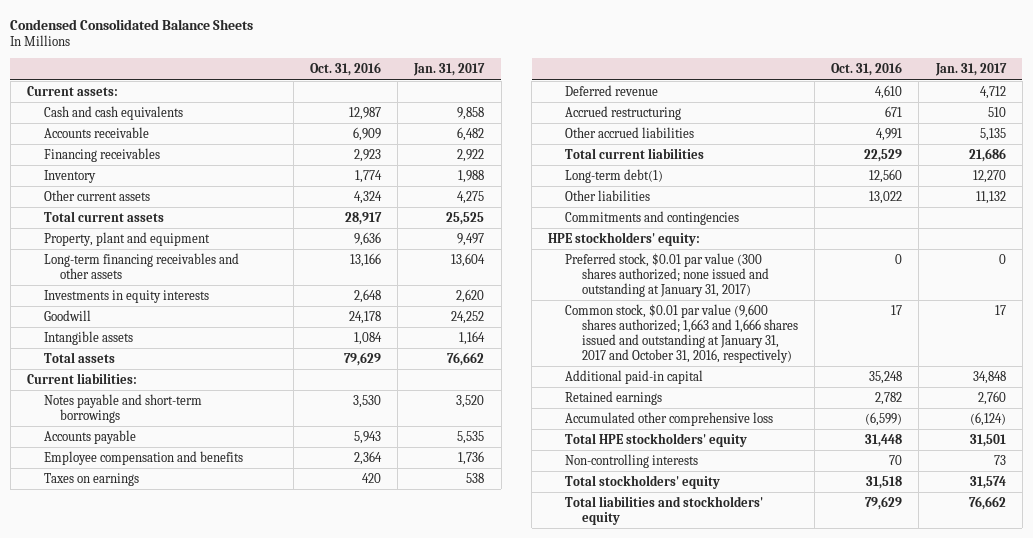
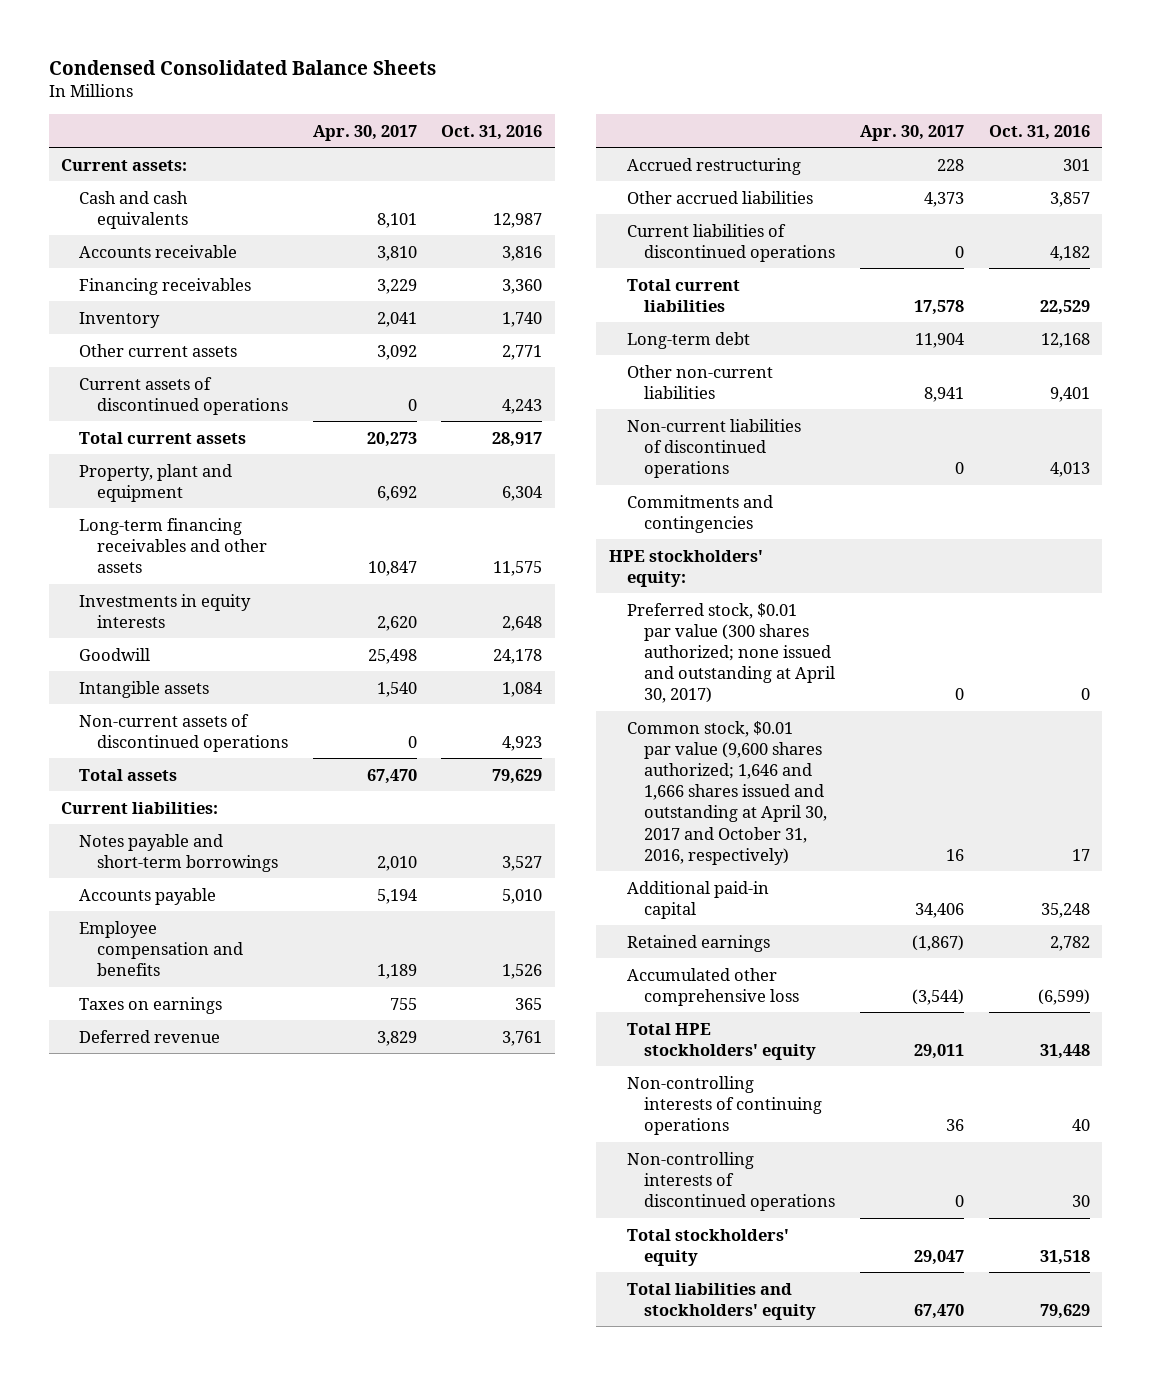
- | Oct. 31, 2016 | Jan. 31, 2017
+ | Apr. 30, 2017 | Oct. 31, 2016
- Accounts receivable | 6,909 | 6,482
- Financing receivables | 2,923 | 2,922
- Inventory | 1,774 | 1,988
- Other current assets | 4,324 | 4,275
+ Accounts receivable | 3,810 | 3,816
+ Financing receivables | 3,229 | 3,360
+ Inventory | 2,041 | 1,740
+ Other current assets | 3,092 | 2,771
+ Current assets of discontinued operations | 0 | 4,243
- Property, plant and equipment | 9,636 | 9,497
- Long-term financing receivables and other assets | 13,166 | 13,604
+ Property, plant and equipment | 6,692 | 6,304
+ Long-term financing receivables and other assets | 10,847 | 11,575
+ Non-current assets of discontinued operations | 0 | 4,923
- Notes payable and short-term borrowings | 3,530 | 3,520
- Accounts payable | 5,943 | 5,535
- Employee compensation and benefits | 2,364 | 1,736
- Taxes on earnings | 420 | 538
- Deferred revenue | 4,610 | 4,712
- Accrued restructuring | 671 | 510
- Other accrued liabilities | 4,991 | 5,135
+ Notes payable and short-term borrowings | 2,010 | 3,527
+ Accounts payable | 5,194 | 5,010
+ Employee compensation and benefits | 1,189 | 1,526
+ Taxes on earnings | 755 | 365
+ Deferred revenue | 3,829 | 3,761
+ Accrued restructuring | 228 | 301
+ Other accrued liabilities | 4,373 | 3,857
+ Current liabilities of discontinued operations | 0 | 4,182
- Long-term debt(1) | 12,560 | 12,270
- Other liabilities | 13,022 | 11,132
+ Long-term debt | 11,904 | 12,168
+ Other non-current liabilities | 8,941 | 9,401
+ Non-current liabilities of discontinued operations | 0 | 4,013
- Preferred stock, $0.01 par value (300 shares authorized; none issued and outstanding at January 31, 2017) | 0 | 0
- Common stock, $0.01 par value (9,600 shares authorized; 1,663 and 1,666 shares issued and outstanding at January 31, 2017 and October 31, 2016, respectively) | 17 | 17
+ Preferred stock, $0.01 par value (300 shares authorized; none issued and outstanding at April 30, 2017) | 0 | 0
+ Common stock, $0.01 par value (9,600 shares authorized; 1,646 and 1,666 shares issued and outstanding at April 30, 2017 and October 31, 2016, respectively) | 16 | 17
- Non-controlling interests | 70 | 73
+ Non-controlling interests of continuing operations | 36 | 40
+ Non-controlling interests of discontinued operations | 0 | 30

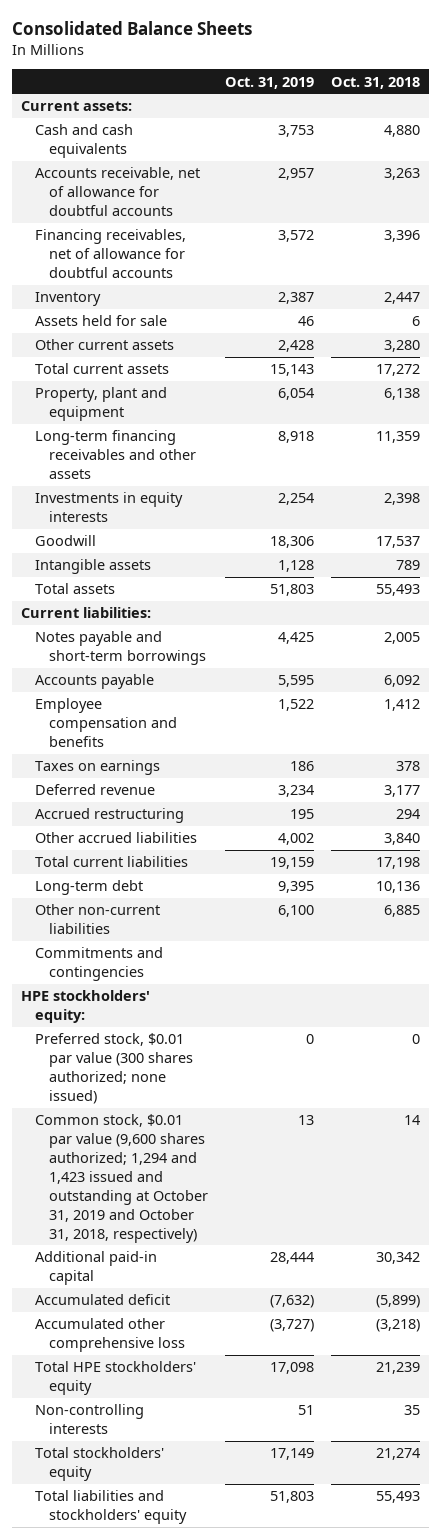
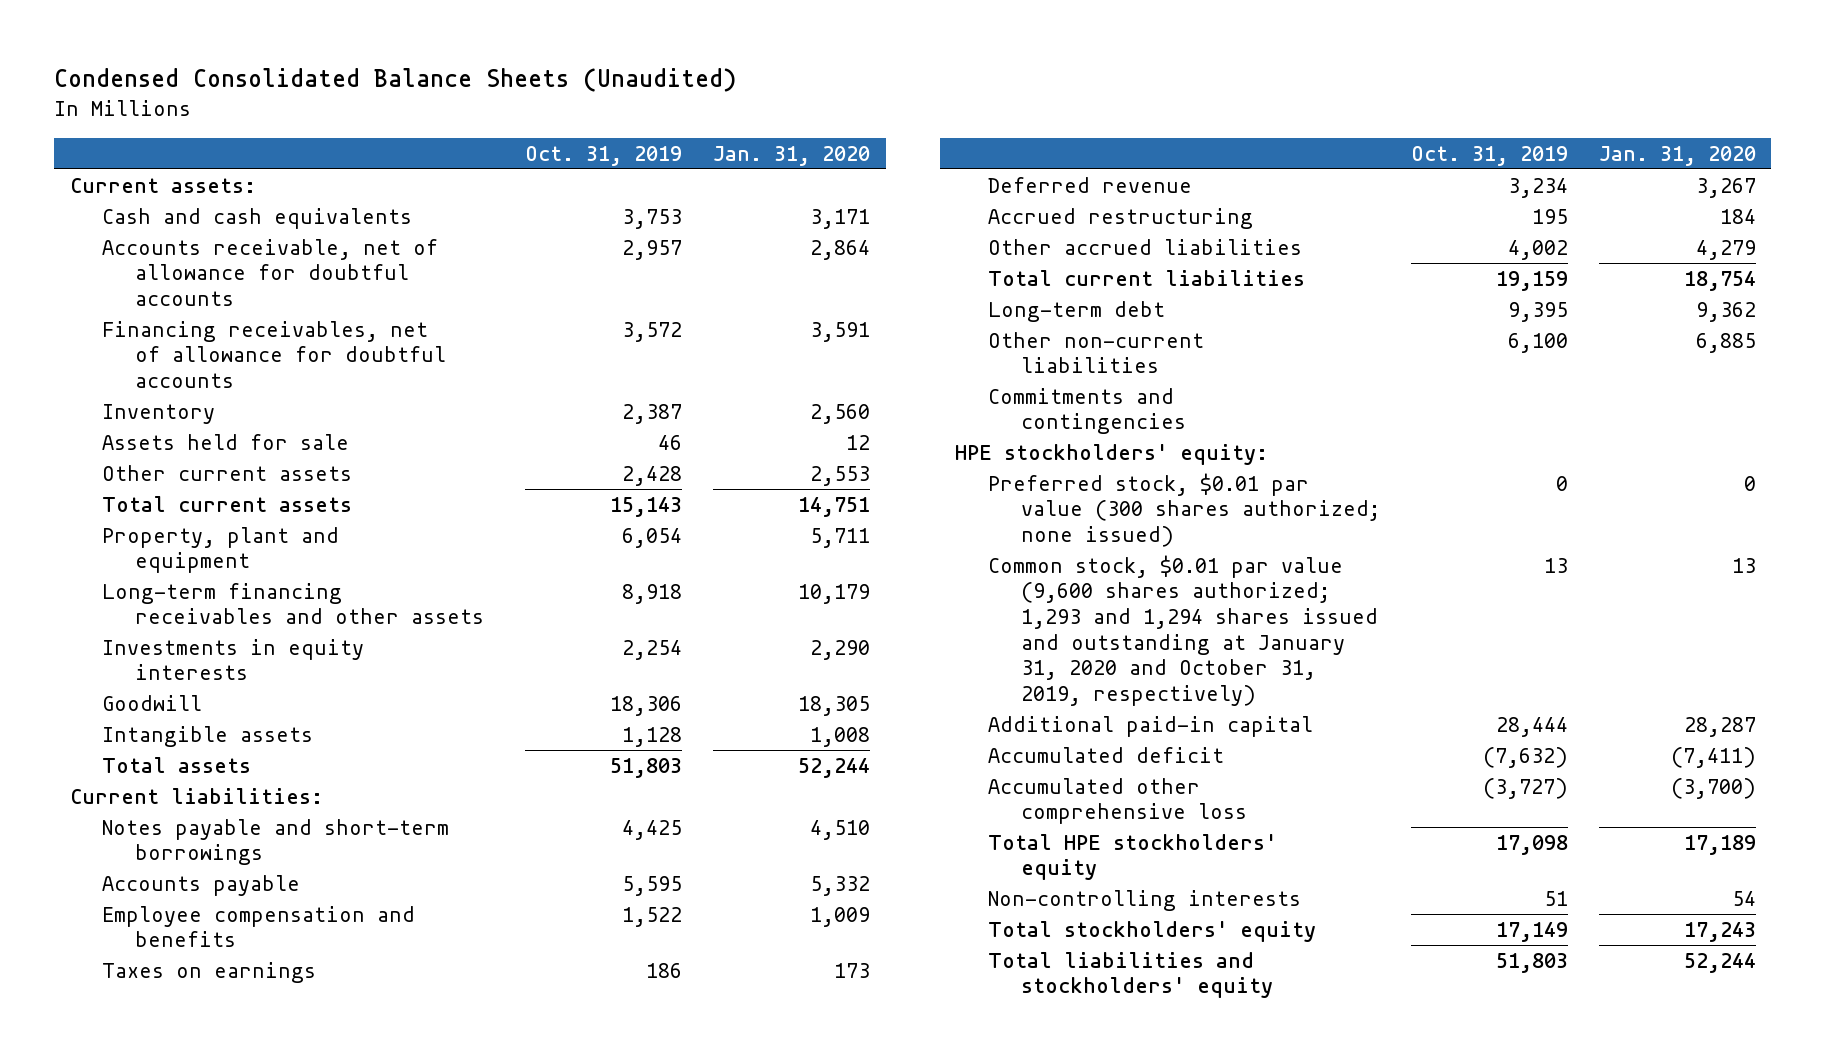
- Consolidated Balance Sheets
+ Condensed Consolidated Balance Sheets (Unaudited)
- | Oct. 31, 2019 | Oct. 31, 2018
+ | Oct. 31, 2019 | Jan. 31, 2020
- Common stock, $0.01 par value (9,600 shares authorized; 1,294 and 1,423 issued and outstanding at October 31, 2019 and October 31, 2018, respectively) | 13 | 14
+ Common stock, $0.01 par value (9,600 shares authorized; 1,293 and 1,294 shares issued and outstanding at January 31, 2020 and October 31, 2019, respectively) | 13 | 13

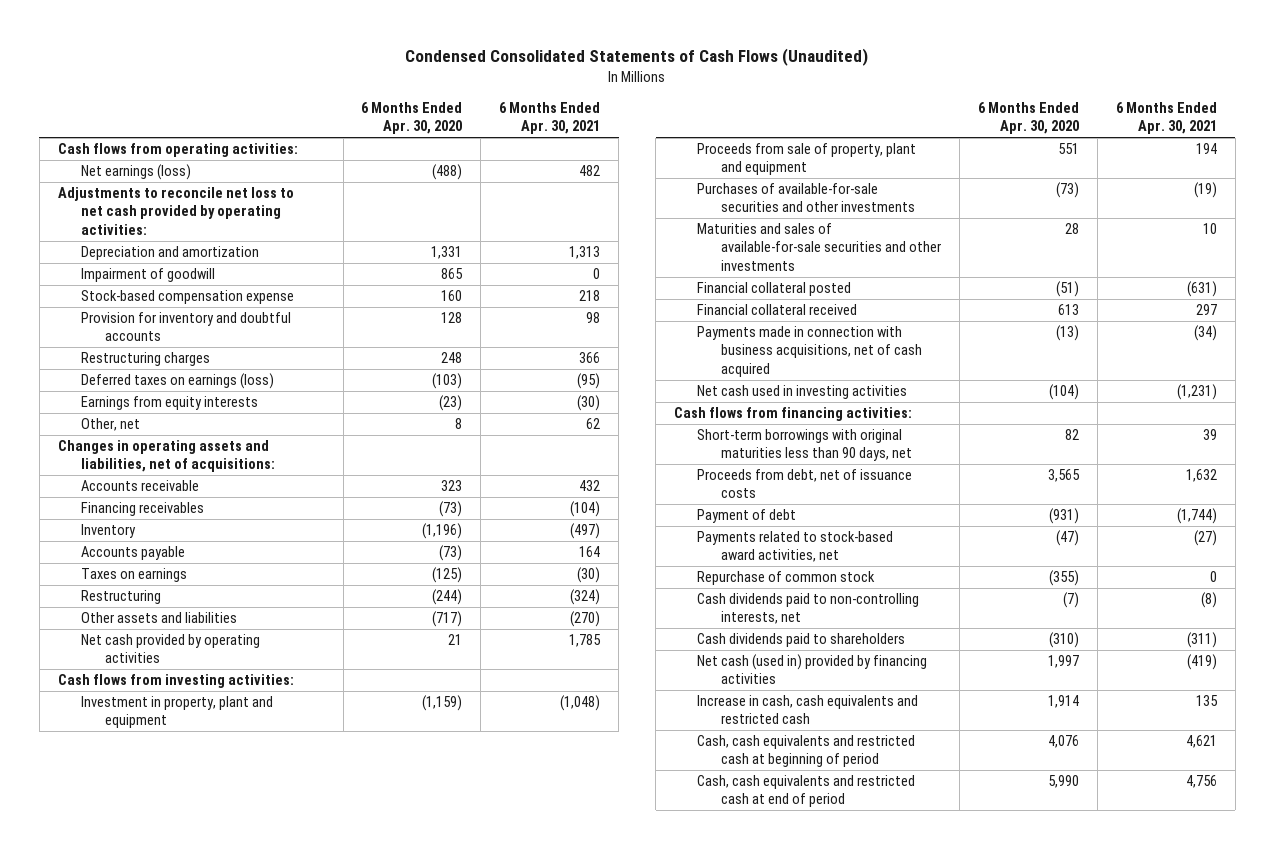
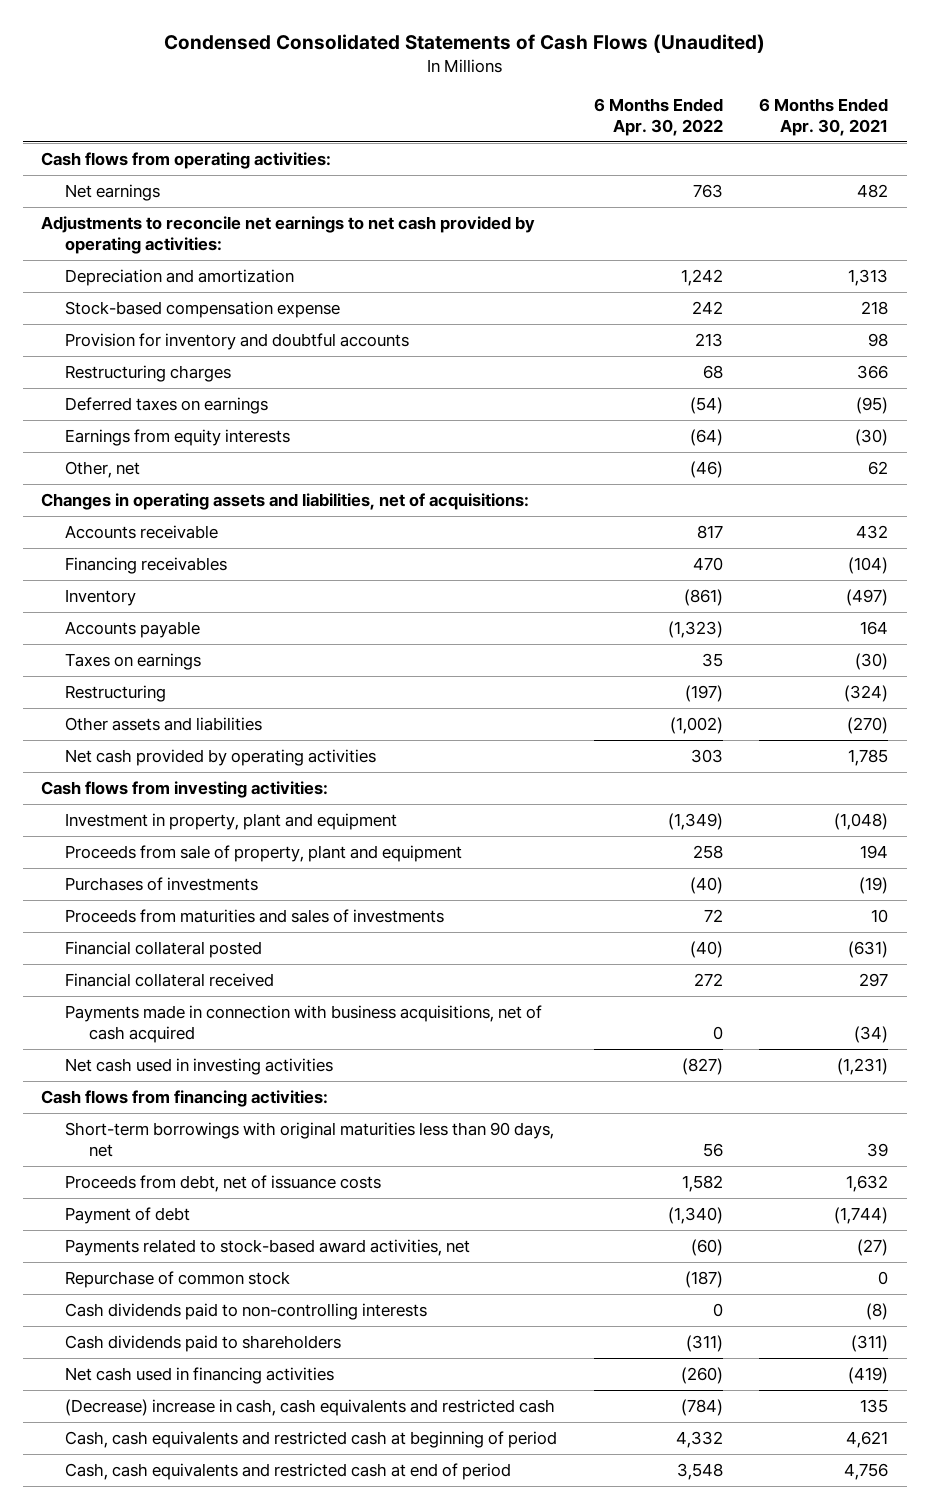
- | 6 Months Ended Apr. 30, 2020 | 6 Months Ended Apr. 30, 2021
+ | 6 Months Ended Apr. 30, 2022 | 6 Months Ended Apr. 30, 2021
- Net earnings (loss) | (488) | 482
- Adjustments to reconcile net loss to net cash provided by operating activities:
+ Net earnings | 763 | 482
+ Adjustments to reconcile net earnings to net cash provided by operating activities:
- Impairment of goodwill | 865 | 0
- Deferred taxes on earnings (loss) | (103) | (95)
+ Deferred taxes on earnings | (54) | (95)
- Purchases of available-for-sale securities and other investments | (73) | (19)
- Maturities and sales of available-for-sale securities and other investments | 28 | 10
+ Purchases of investments | (40) | (19)
+ Proceeds from maturities and sales of investments | 72 | 10
- Cash dividends paid to non-controlling interests, net | (7) | (8)
+ Cash dividends paid to non-controlling interests | 0 | (8)
- Net cash (used in) provided by financing activities | 1,997 | (419)
- Increase in cash, cash equivalents and restricted cash | 1,914 | 135
+ Net cash used in financing activities | (260) | (419)
+ (Decrease) increase in cash, cash equivalents and restricted cash | (784) | 135

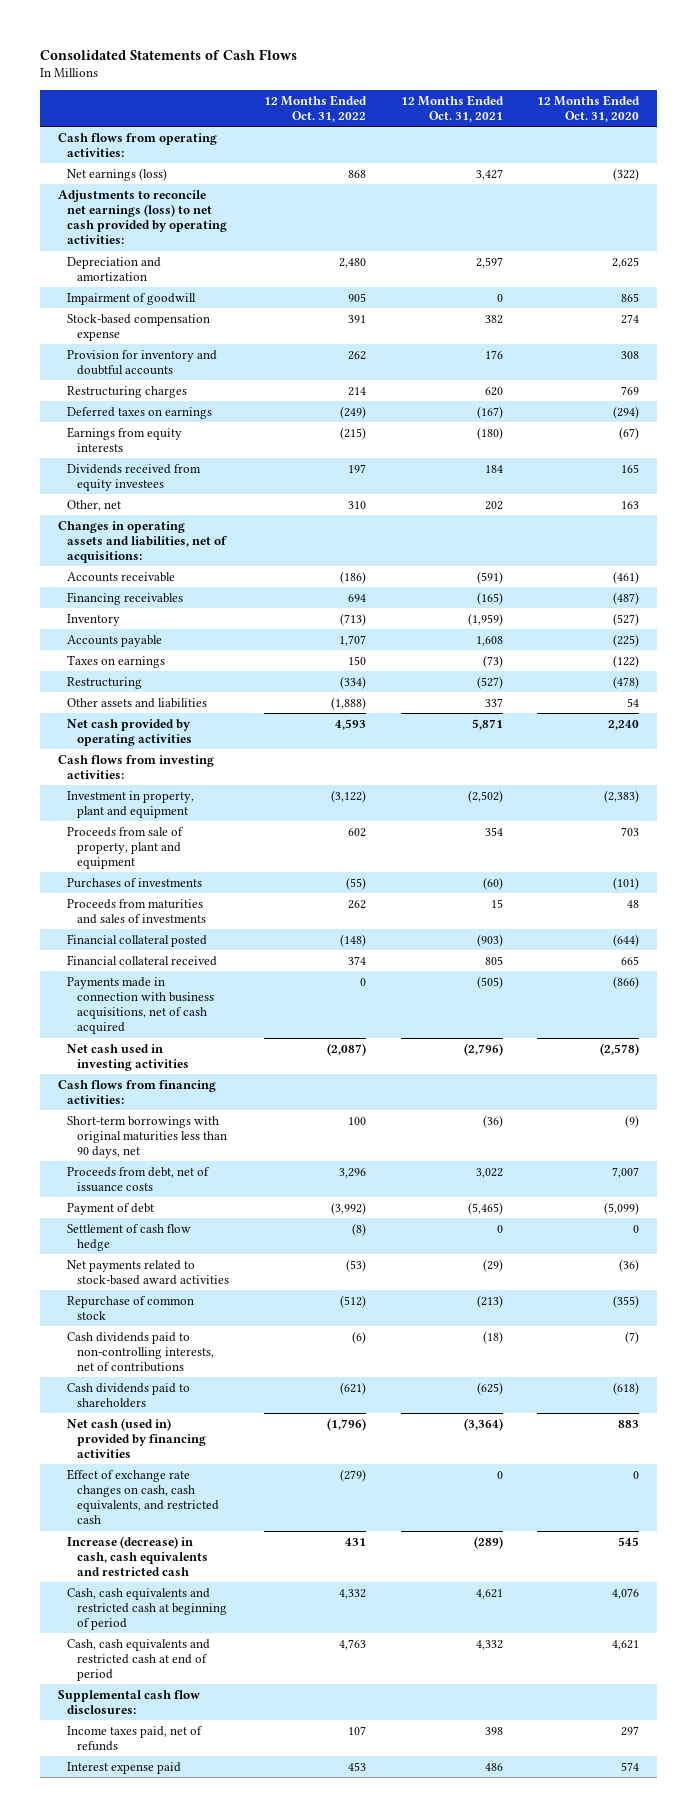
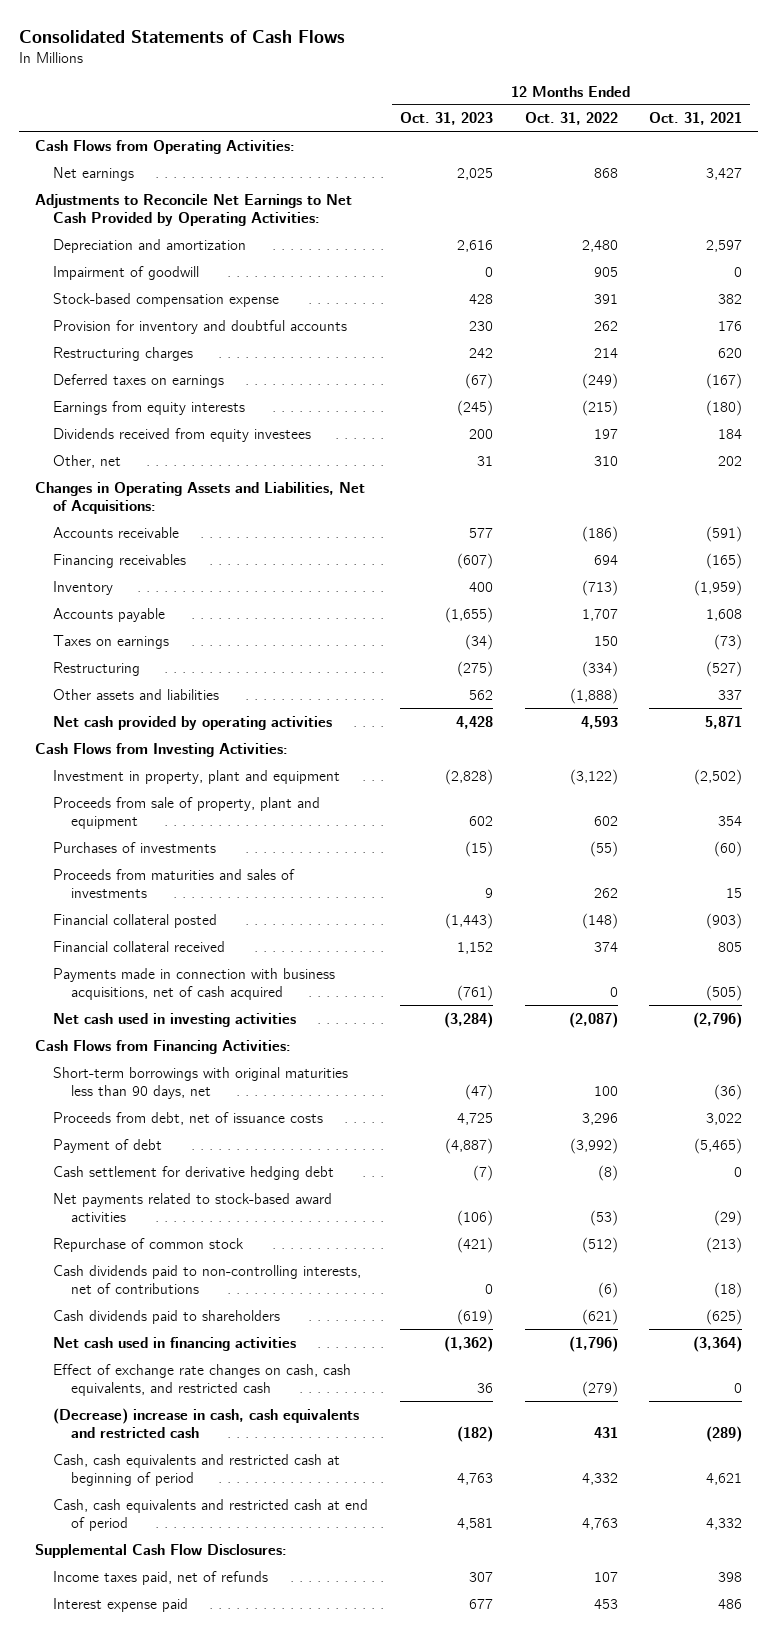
- | 12 Months Ended Oct. 31, 2022 | 12 Months Ended Oct. 31, 2021 | 12 Months Ended Oct. 31, 2020
+ | 12 Months Ended Oct. 31, 2023 | 12 Months Ended Oct. 31, 2022 | 12 Months Ended Oct. 31, 2021
- Cash flows from operating activities:
- Net earnings (loss) | 868 | 3,427 | (322)
- Adjustments to reconcile net earnings (loss) to net cash provided by operating activities:
+ Cash Flows from Operating Activities:
+ Net earnings | 2,025 | 868 | 3,427
+ Adjustments to Reconcile Net Earnings to Net Cash Provided by Operating Activities:
- Changes in operating assets and liabilities, net of acquisitions:
+ Changes in Operating Assets and Liabilities, Net of Acquisitions:
- Cash flows from investing activities:
+ Cash Flows from Investing Activities:
- Cash flows from financing activities:
+ Cash Flows from Financing Activities:
- Settlement of cash flow hedge | (8) | 0 | 0
+ Cash settlement for derivative hedging debt | (7) | (8) | 0
- Net cash (used in) provided by financing activities | (1,796) | (3,364) | 883
+ Net cash used in financing activities | (1,362) | (1,796) | (3,364)
- Increase (decrease) in cash, cash equivalents and restricted cash | 431 | (289) | 545
+ (Decrease) increase in cash, cash equivalents and restricted cash | (182) | 431 | (289)
- Supplemental cash flow disclosures:
+ Supplemental Cash Flow Disclosures:

